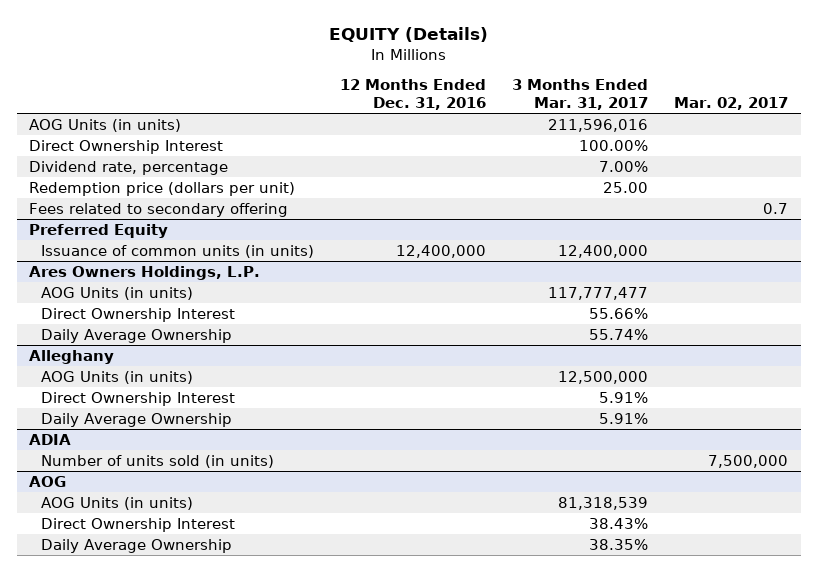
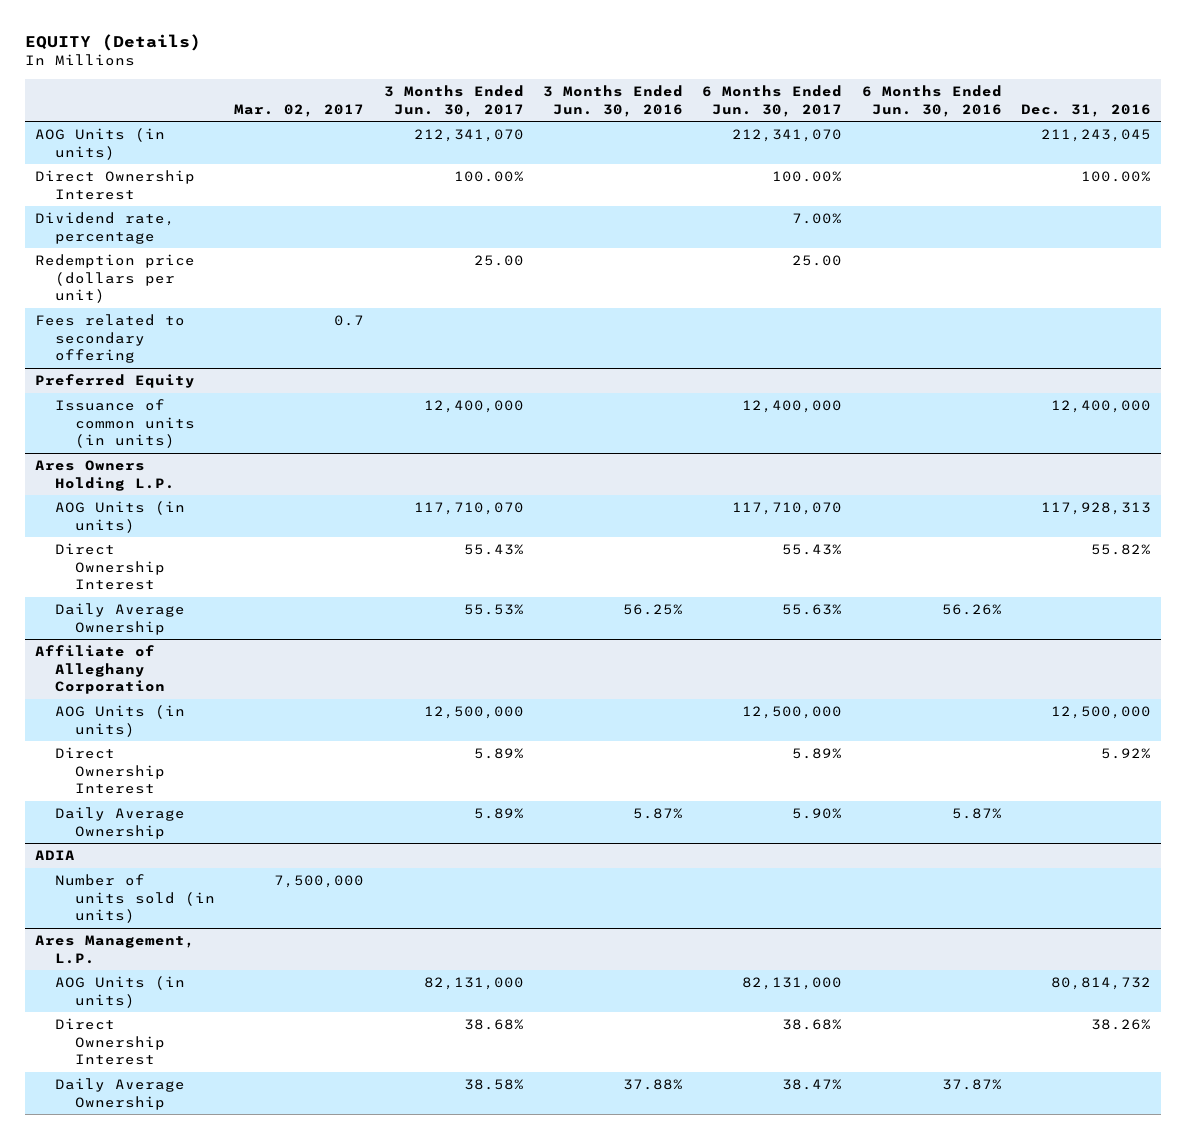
- | 12 Months Ended Dec. 31, 2016 | 3 Months Ended Mar. 31, 2017 | Mar. 02, 2017
+ | Mar. 02, 2017 | 3 Months Ended Jun. 30, 2017 | 3 Months Ended Jun. 30, 2016 | 6 Months Ended Jun. 30, 2017 | 6 Months Ended Jun. 30, 2016 | Dec. 31, 2016
- Ares Owners Holdings, L.P.
+ Ares Owners Holding L.P.
- Alleghany
+ Affiliate of Alleghany Corporation
- AOG
+ Ares Management, L.P.

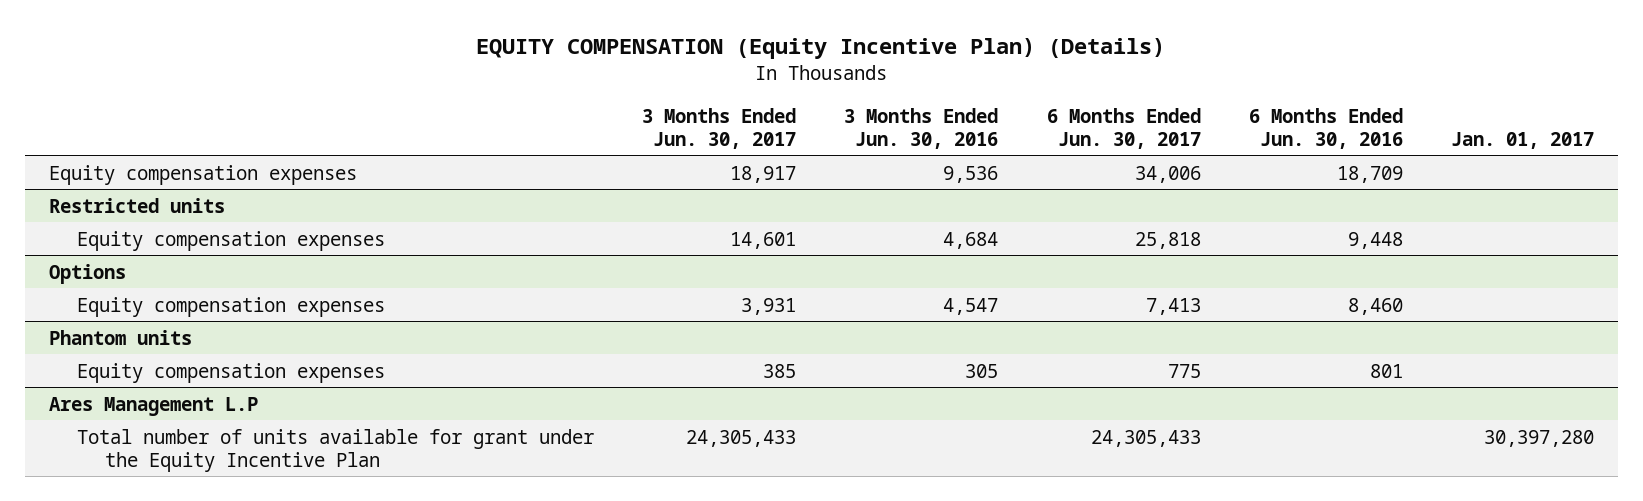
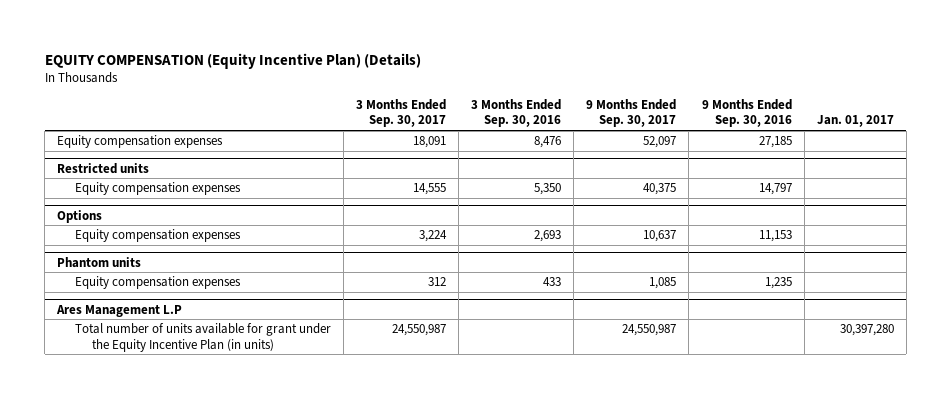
- | 3 Months Ended Jun. 30, 2017 | 3 Months Ended Jun. 30, 2016 | 6 Months Ended Jun. 30, 2017 | 6 Months Ended Jun. 30, 2016 | Jan. 01, 2017
+ | 3 Months Ended Sep. 30, 2017 | 3 Months Ended Sep. 30, 2016 | 9 Months Ended Sep. 30, 2017 | 9 Months Ended Sep. 30, 2016 | Jan. 01, 2017
@ Ares Management L.P
- Total number of units available for grant under the Equity Incentive Plan | 24,305,433 | | 24,305,433 | | 30,397,280
+ Total number of units available for grant under the Equity Incentive Plan (in units) | 24,550,987 | | 24,550,987 | | 30,397,280

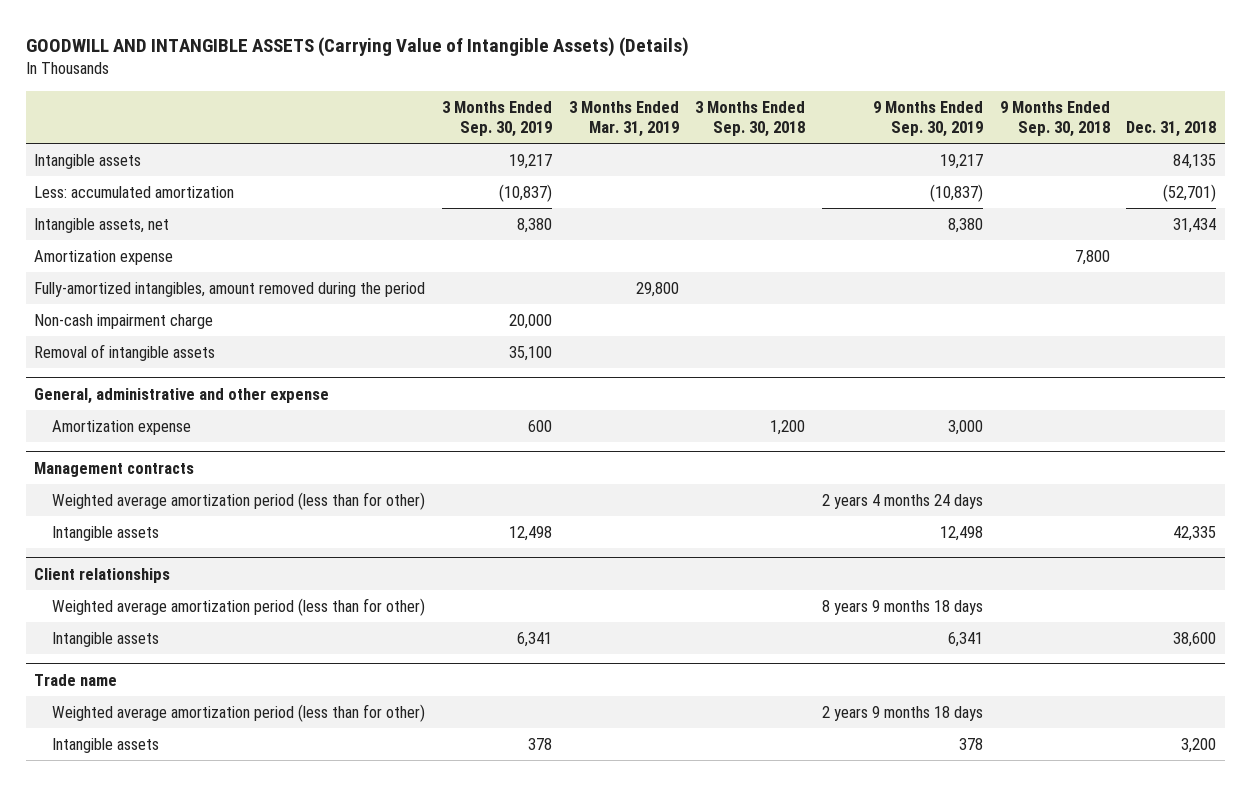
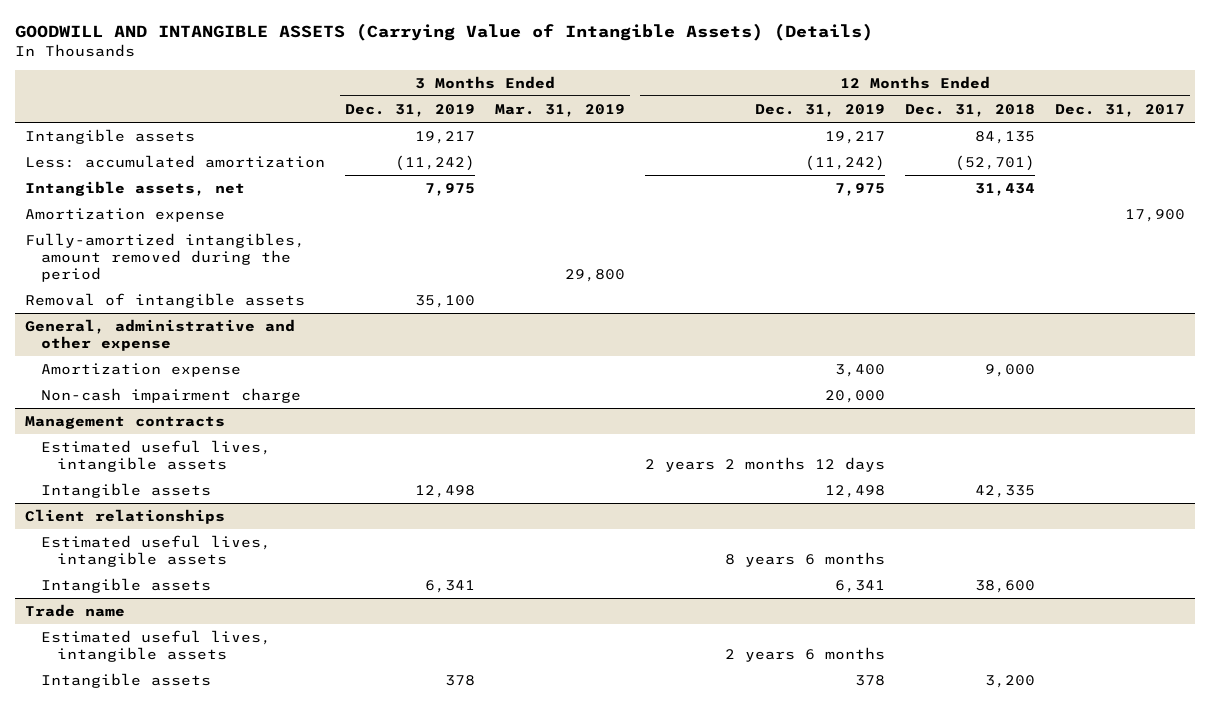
- | 3 Months Ended Sep. 30, 2019 | 3 Months Ended Mar. 31, 2019 | 3 Months Ended Sep. 30, 2018 | 9 Months Ended Sep. 30, 2019 | 9 Months Ended Sep. 30, 2018 | Dec. 31, 2018
+ | 3 Months Ended Dec. 31, 2019 | 3 Months Ended Mar. 31, 2019 | 12 Months Ended Dec. 31, 2019 | 12 Months Ended Dec. 31, 2018 | 12 Months Ended Dec. 31, 2017
- Non-cash impairment charge | 20,000 | | | | |
@ General, administrative and other expense
+ Non-cash impairment charge | | | 20,000 | |
@ Management contracts
- Weighted average amortization period (less than for other) | | | | 2 years 4 months 24 days | |
+ Estimated useful lives, intangible assets | | | 2 years 2 months 12 days | |
@ Client relationships
- Weighted average amortization period (less than for other) | | | | 8 years 9 months 18 days | |
+ Estimated useful lives, intangible assets | | | 8 years 6 months | |
@ Trade name
- Weighted average amortization period (less than for other) | | | | 2 years 9 months 18 days | |
+ Estimated useful lives, intangible assets | | | 2 years 6 months | |

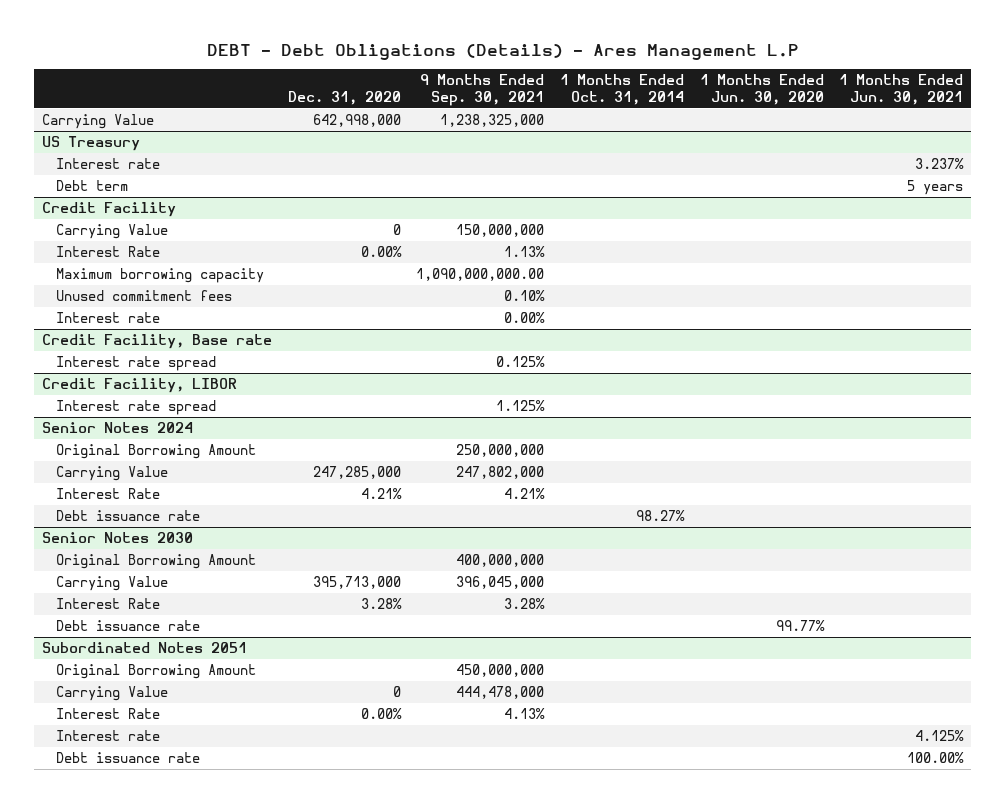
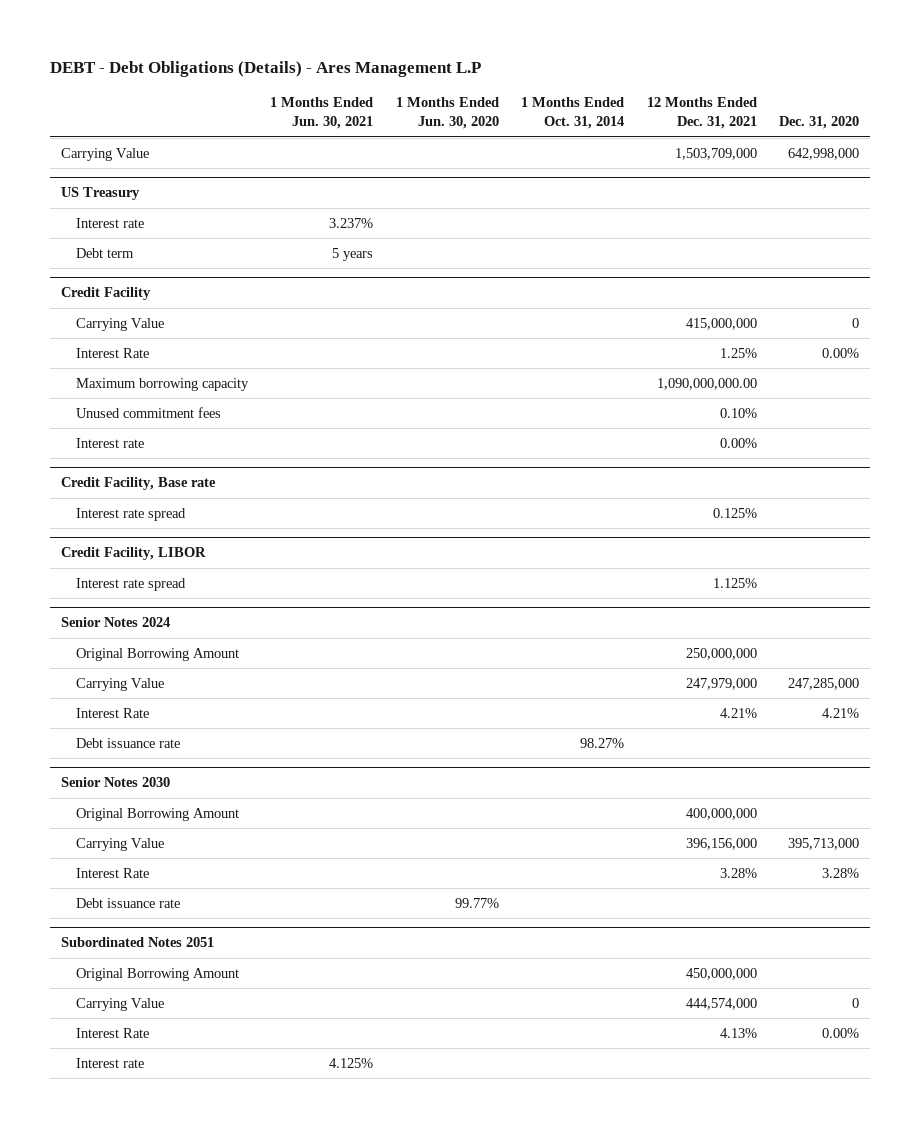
- | Dec. 31, 2020 | 9 Months Ended Sep. 30, 2021 | 1 Months Ended Oct. 31, 2014 | 1 Months Ended Jun. 30, 2020 | 1 Months Ended Jun. 30, 2021
+ | 1 Months Ended Jun. 30, 2021 | 1 Months Ended Jun. 30, 2020 | 1 Months Ended Oct. 31, 2014 | 12 Months Ended Dec. 31, 2021 | Dec. 31, 2020
@ Subordinated Notes 2051
- Debt issuance rate | | | | | 100.00%

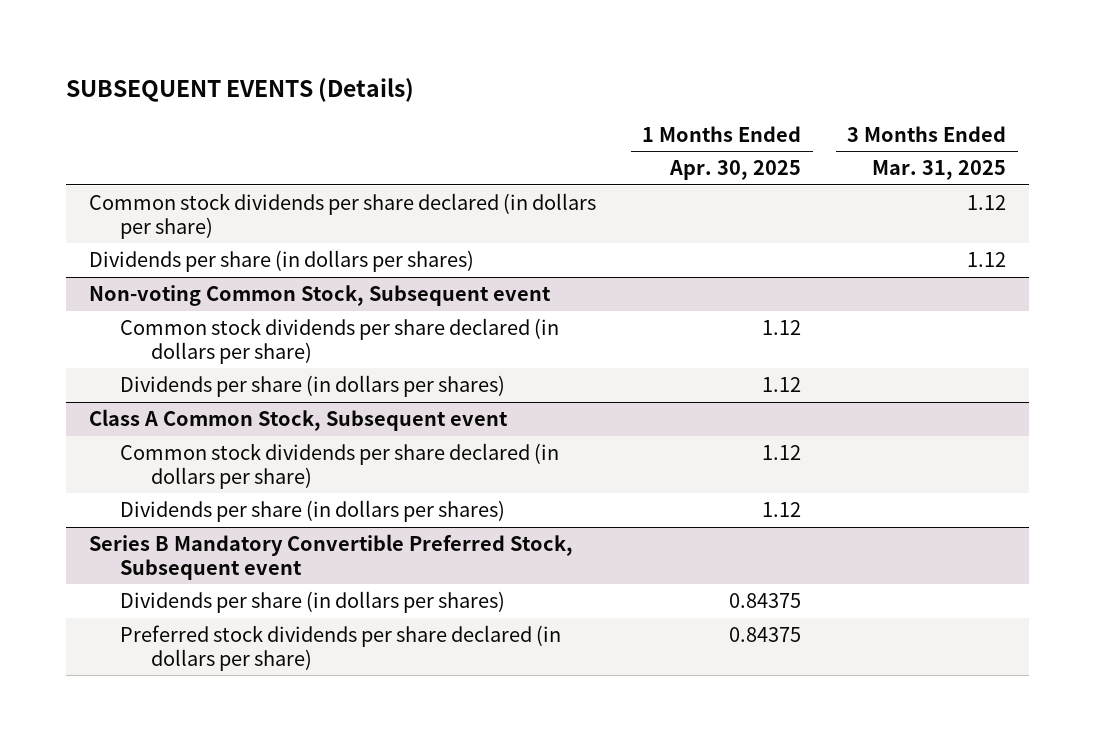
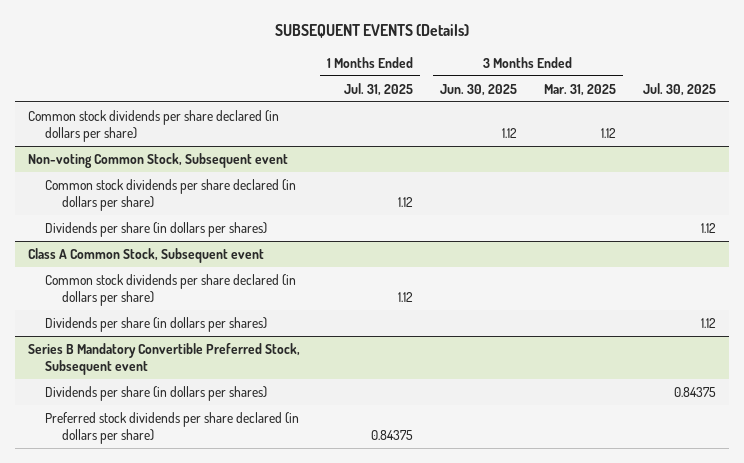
- | 1 Months Ended Apr. 30, 2025 | 3 Months Ended Mar. 31, 2025
+ | 1 Months Ended Jul. 31, 2025 | 3 Months Ended Jun. 30, 2025 | 3 Months Ended Mar. 31, 2025 | Jul. 30, 2025
- Dividends per share (in dollars per shares) | | 1.12

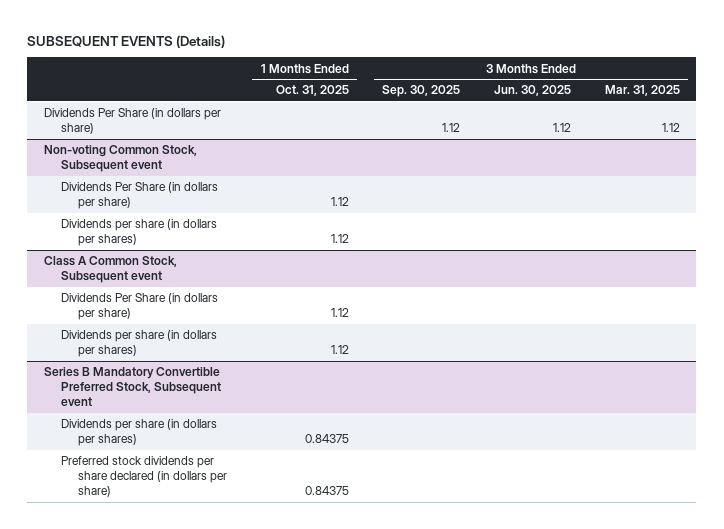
- | 1 Months Ended Jul. 31, 2025 | 3 Months Ended Jun. 30, 2025 | 3 Months Ended Mar. 31, 2025 | Jul. 30, 2025
+ | 1 Months Ended Oct. 31, 2025 | 3 Months Ended Sep. 30, 2025 | 3 Months Ended Jun. 30, 2025 | 3 Months Ended Mar. 31, 2025
- Common stock dividends per share declared (in dollars per share) | | 1.12 | 1.12 |
+ Dividends Per Share (in dollars per share) | | 1.12 | 1.12 | 1.12
@ Non-voting Common Stock, Subsequent event
- Common stock dividends per share declared (in dollars per share) | 1.12 | | |
+ Dividends Per Share (in dollars per share) | 1.12 | | |
@ Class A Common Stock, Subsequent event
- Common stock dividends per share declared (in dollars per share) | 1.12 | | |
+ Dividends Per Share (in dollars per share) | 1.12 | | |

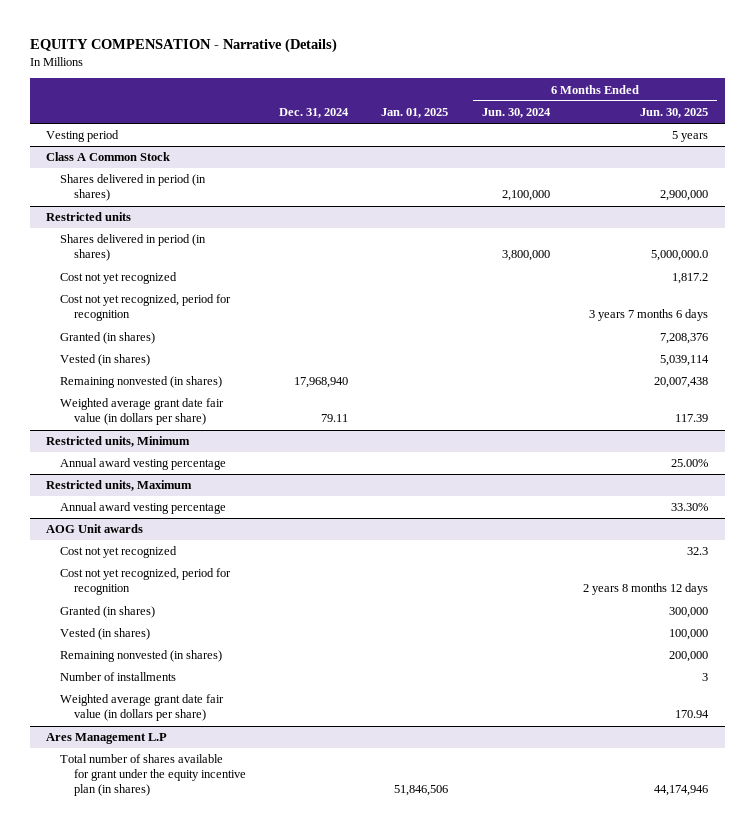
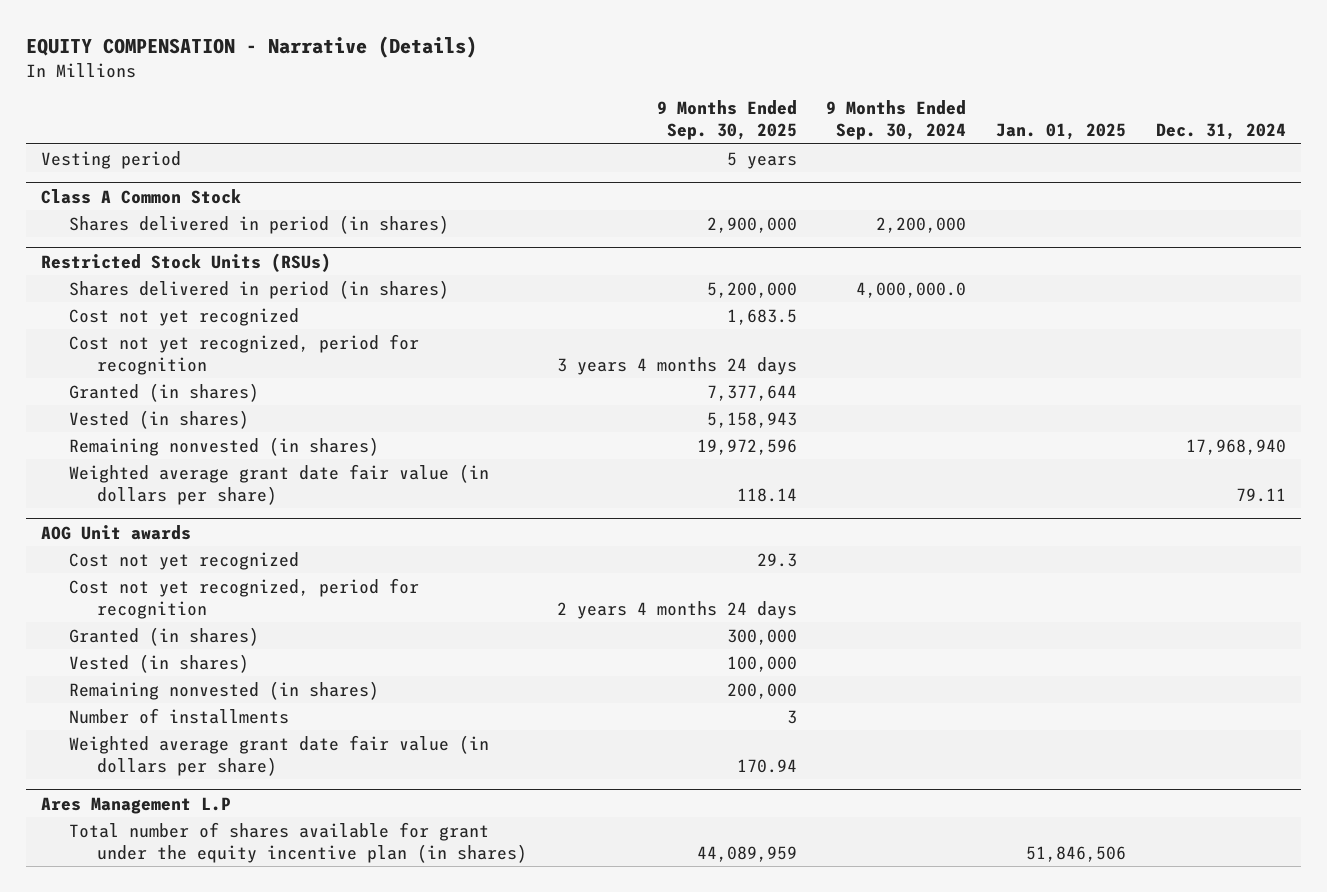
- | Dec. 31, 2024 | Jan. 01, 2025 | 6 Months Ended Jun. 30, 2024 | 6 Months Ended Jun. 30, 2025
+ | 9 Months Ended Sep. 30, 2025 | 9 Months Ended Sep. 30, 2024 | Jan. 01, 2025 | Dec. 31, 2024
- Restricted units
+ Restricted Stock Units (RSUs)
- Restricted units, Minimum
- Annual award vesting percentage | | | | 25.00%
- Restricted units, Maximum
- Annual award vesting percentage | | | | 33.30%

